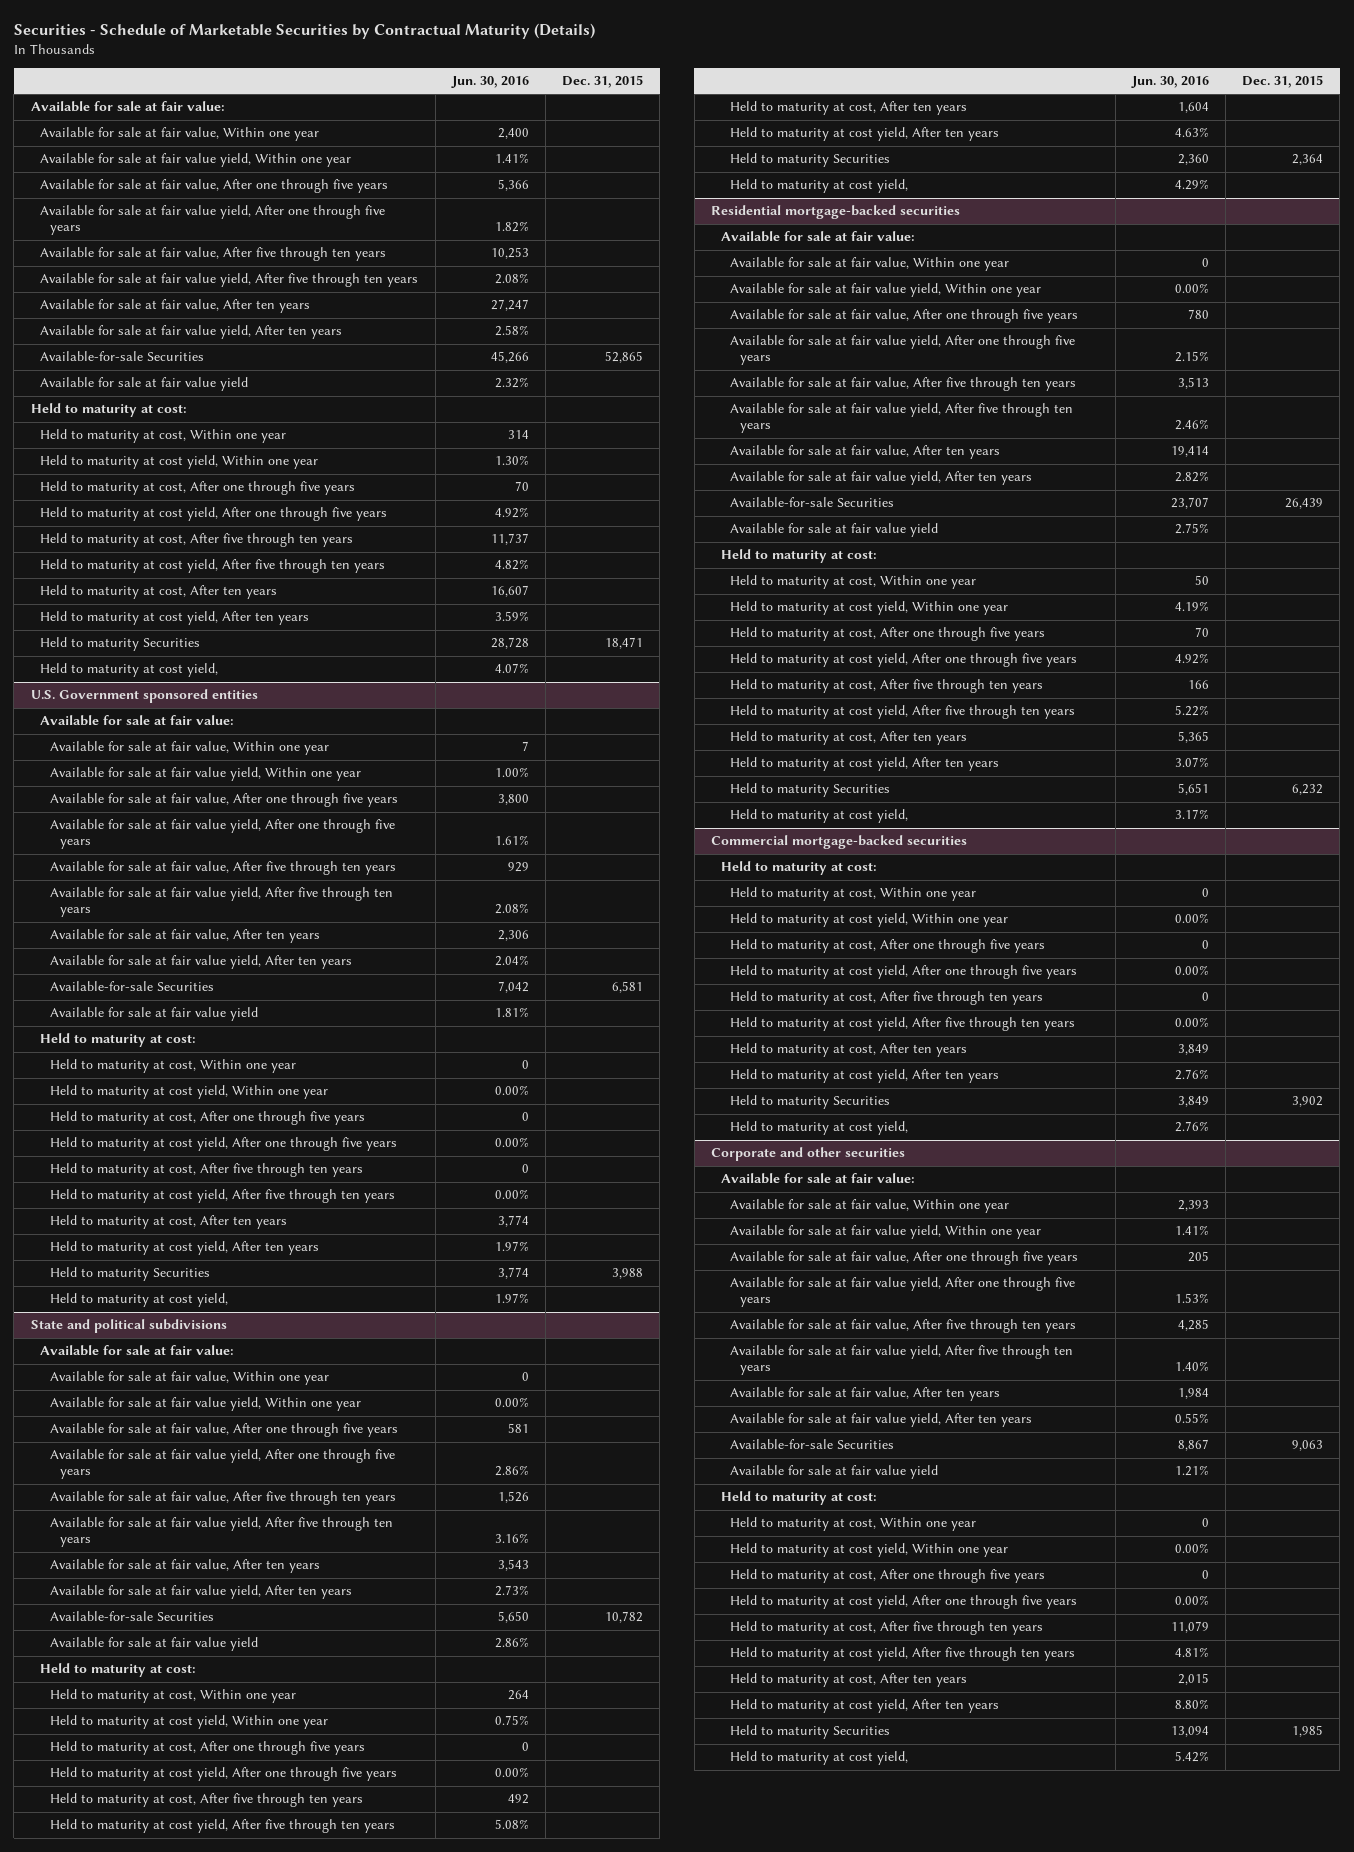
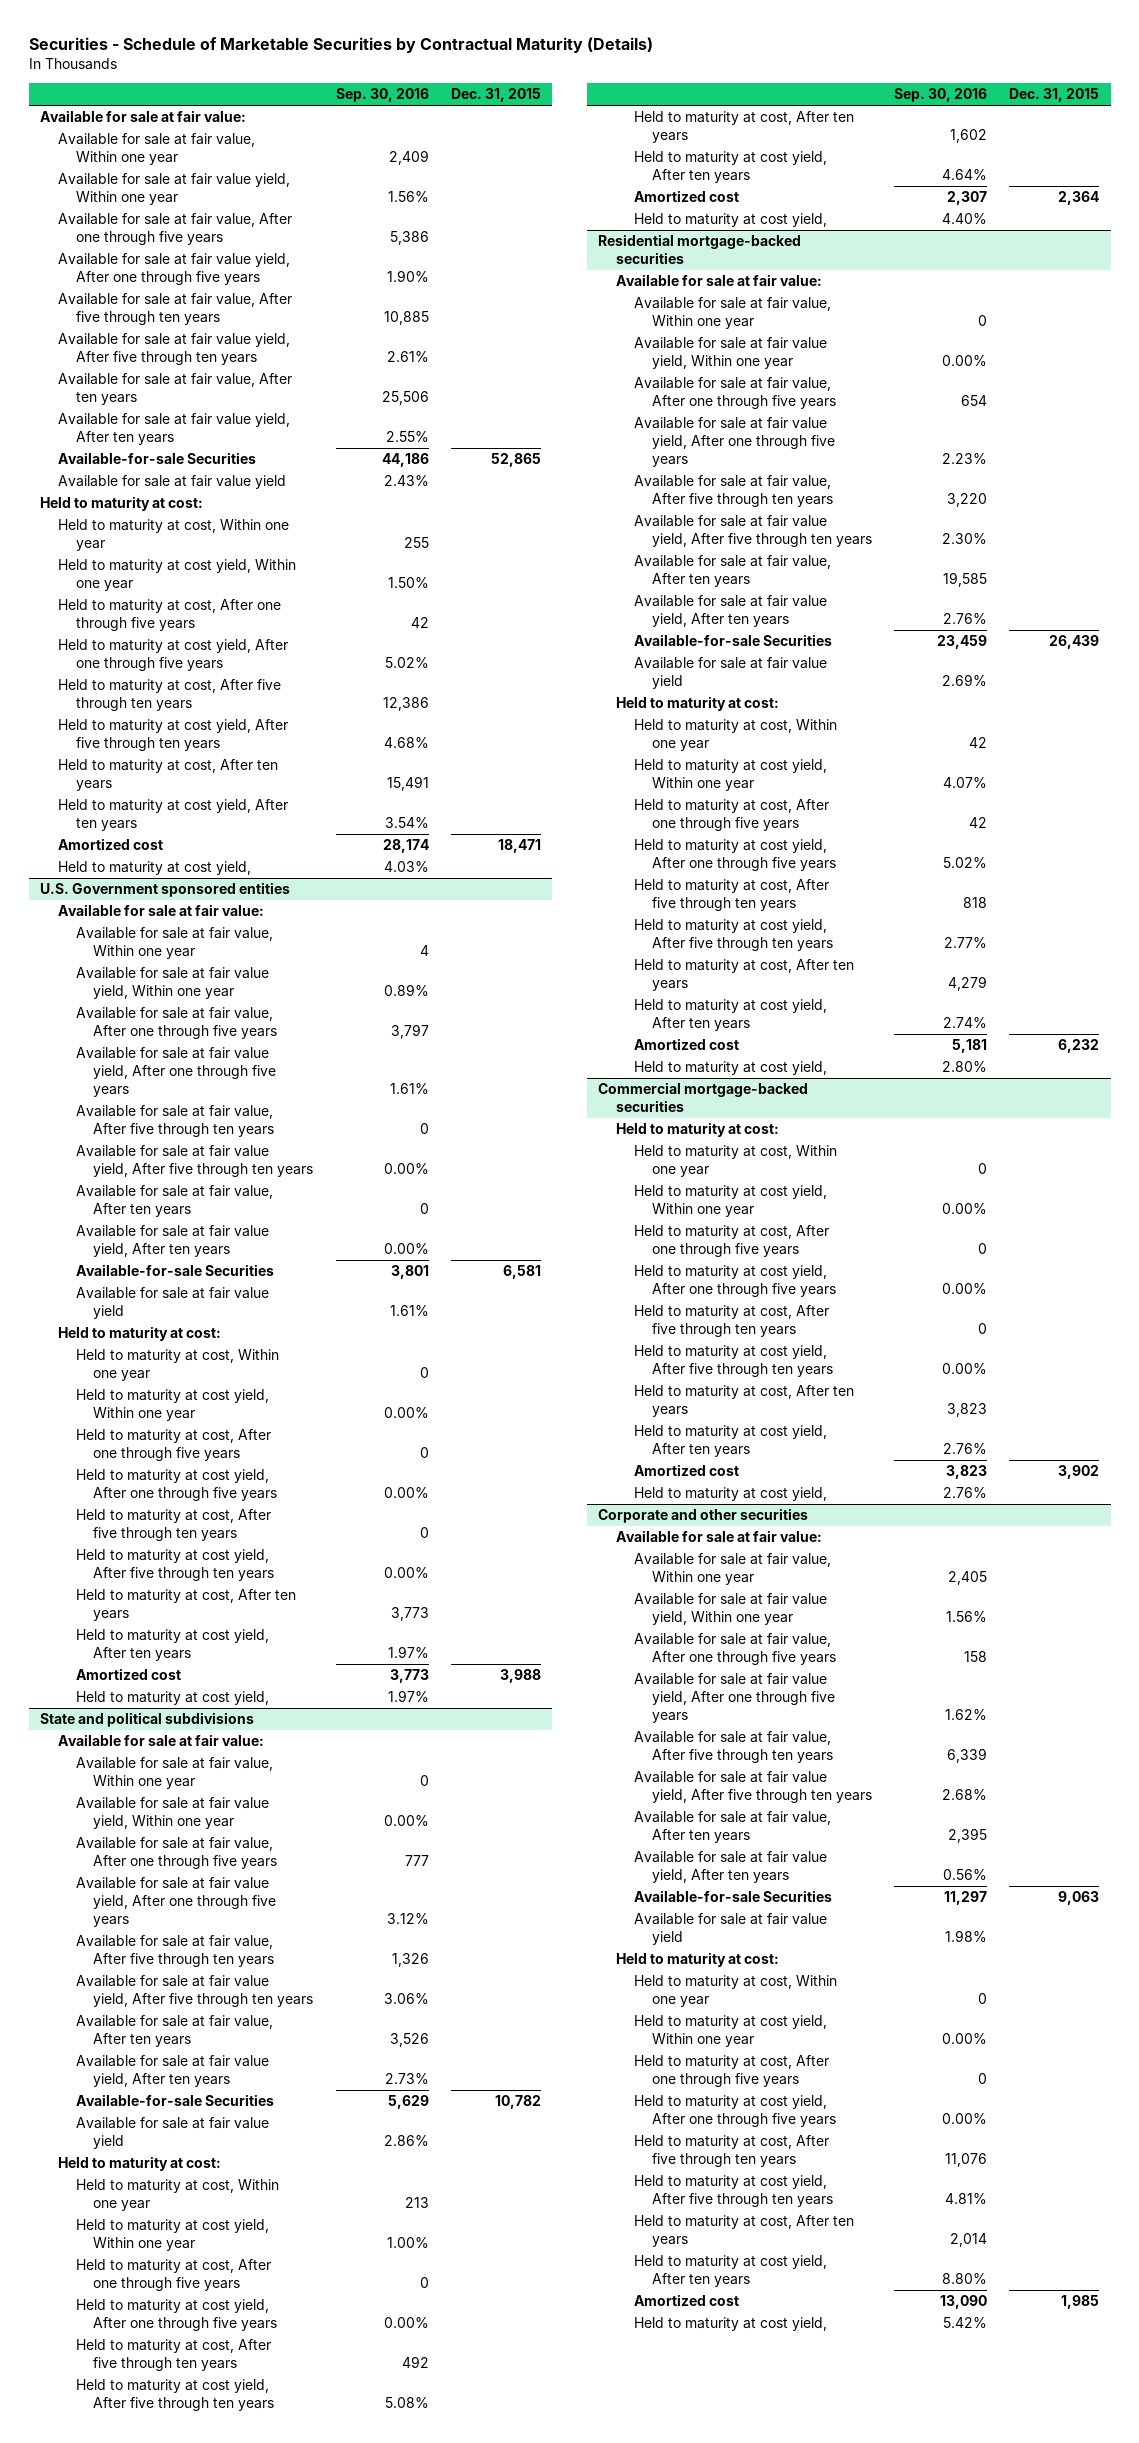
- | Jun. 30, 2016 | Dec. 31, 2015
+ | Sep. 30, 2016 | Dec. 31, 2015
- Held to maturity Securities | 28,728 | 18,471
+ Amortized cost | 28,174 | 18,471
@ U.S. Government sponsored entities
- Held to maturity Securities | 3,774 | 3,988
+ Amortized cost | 3,773 | 3,988
@ State and political subdivisions
- Held to maturity Securities | 2,360 | 2,364
+ Amortized cost | 2,307 | 2,364
@ Residential mortgage-backed securities
- Held to maturity Securities | 5,651 | 6,232
+ Amortized cost | 5,181 | 6,232
@ Commercial mortgage-backed securities
- Held to maturity Securities | 3,849 | 3,902
+ Amortized cost | 3,823 | 3,902
@ Corporate and other securities
- Held to maturity Securities | 13,094 | 1,985
+ Amortized cost | 13,090 | 1,985

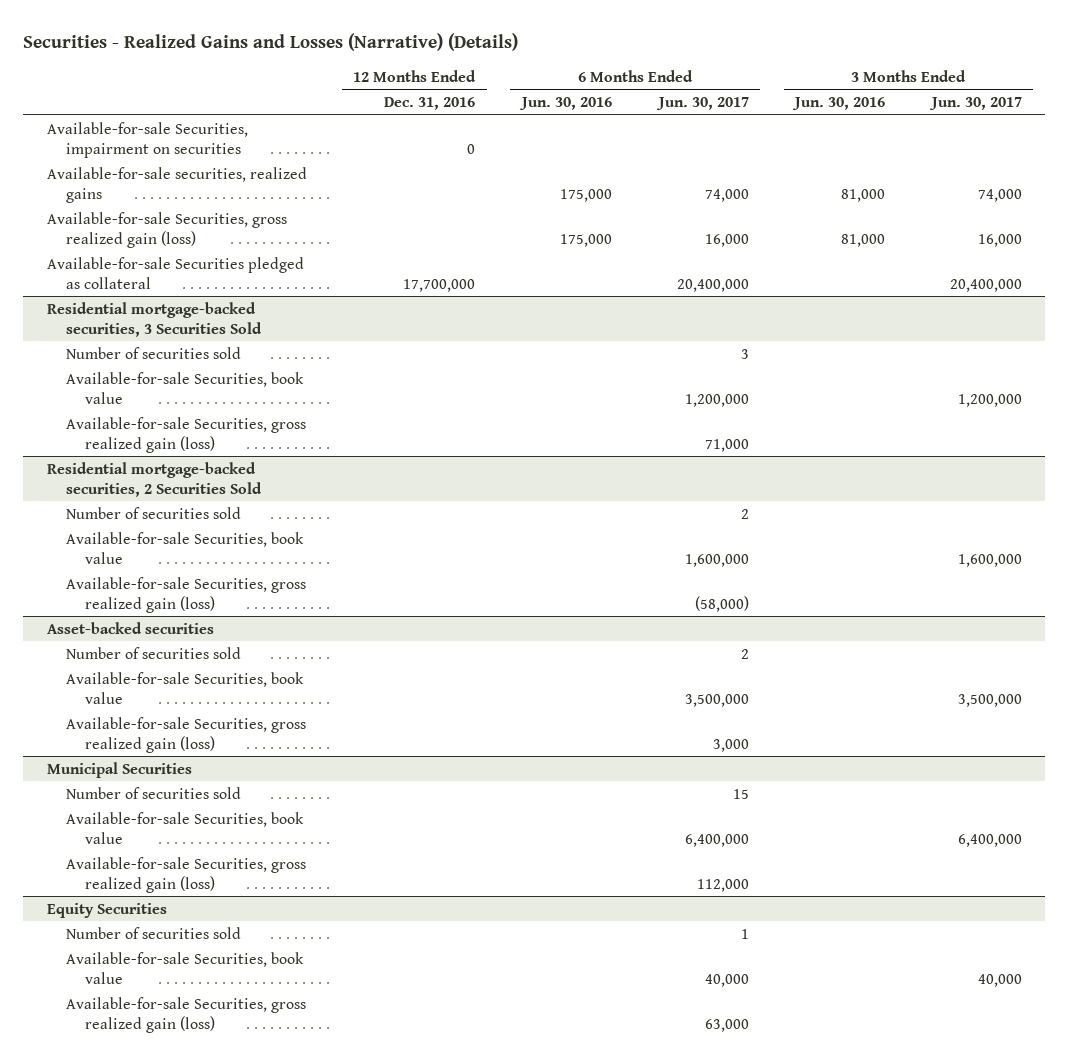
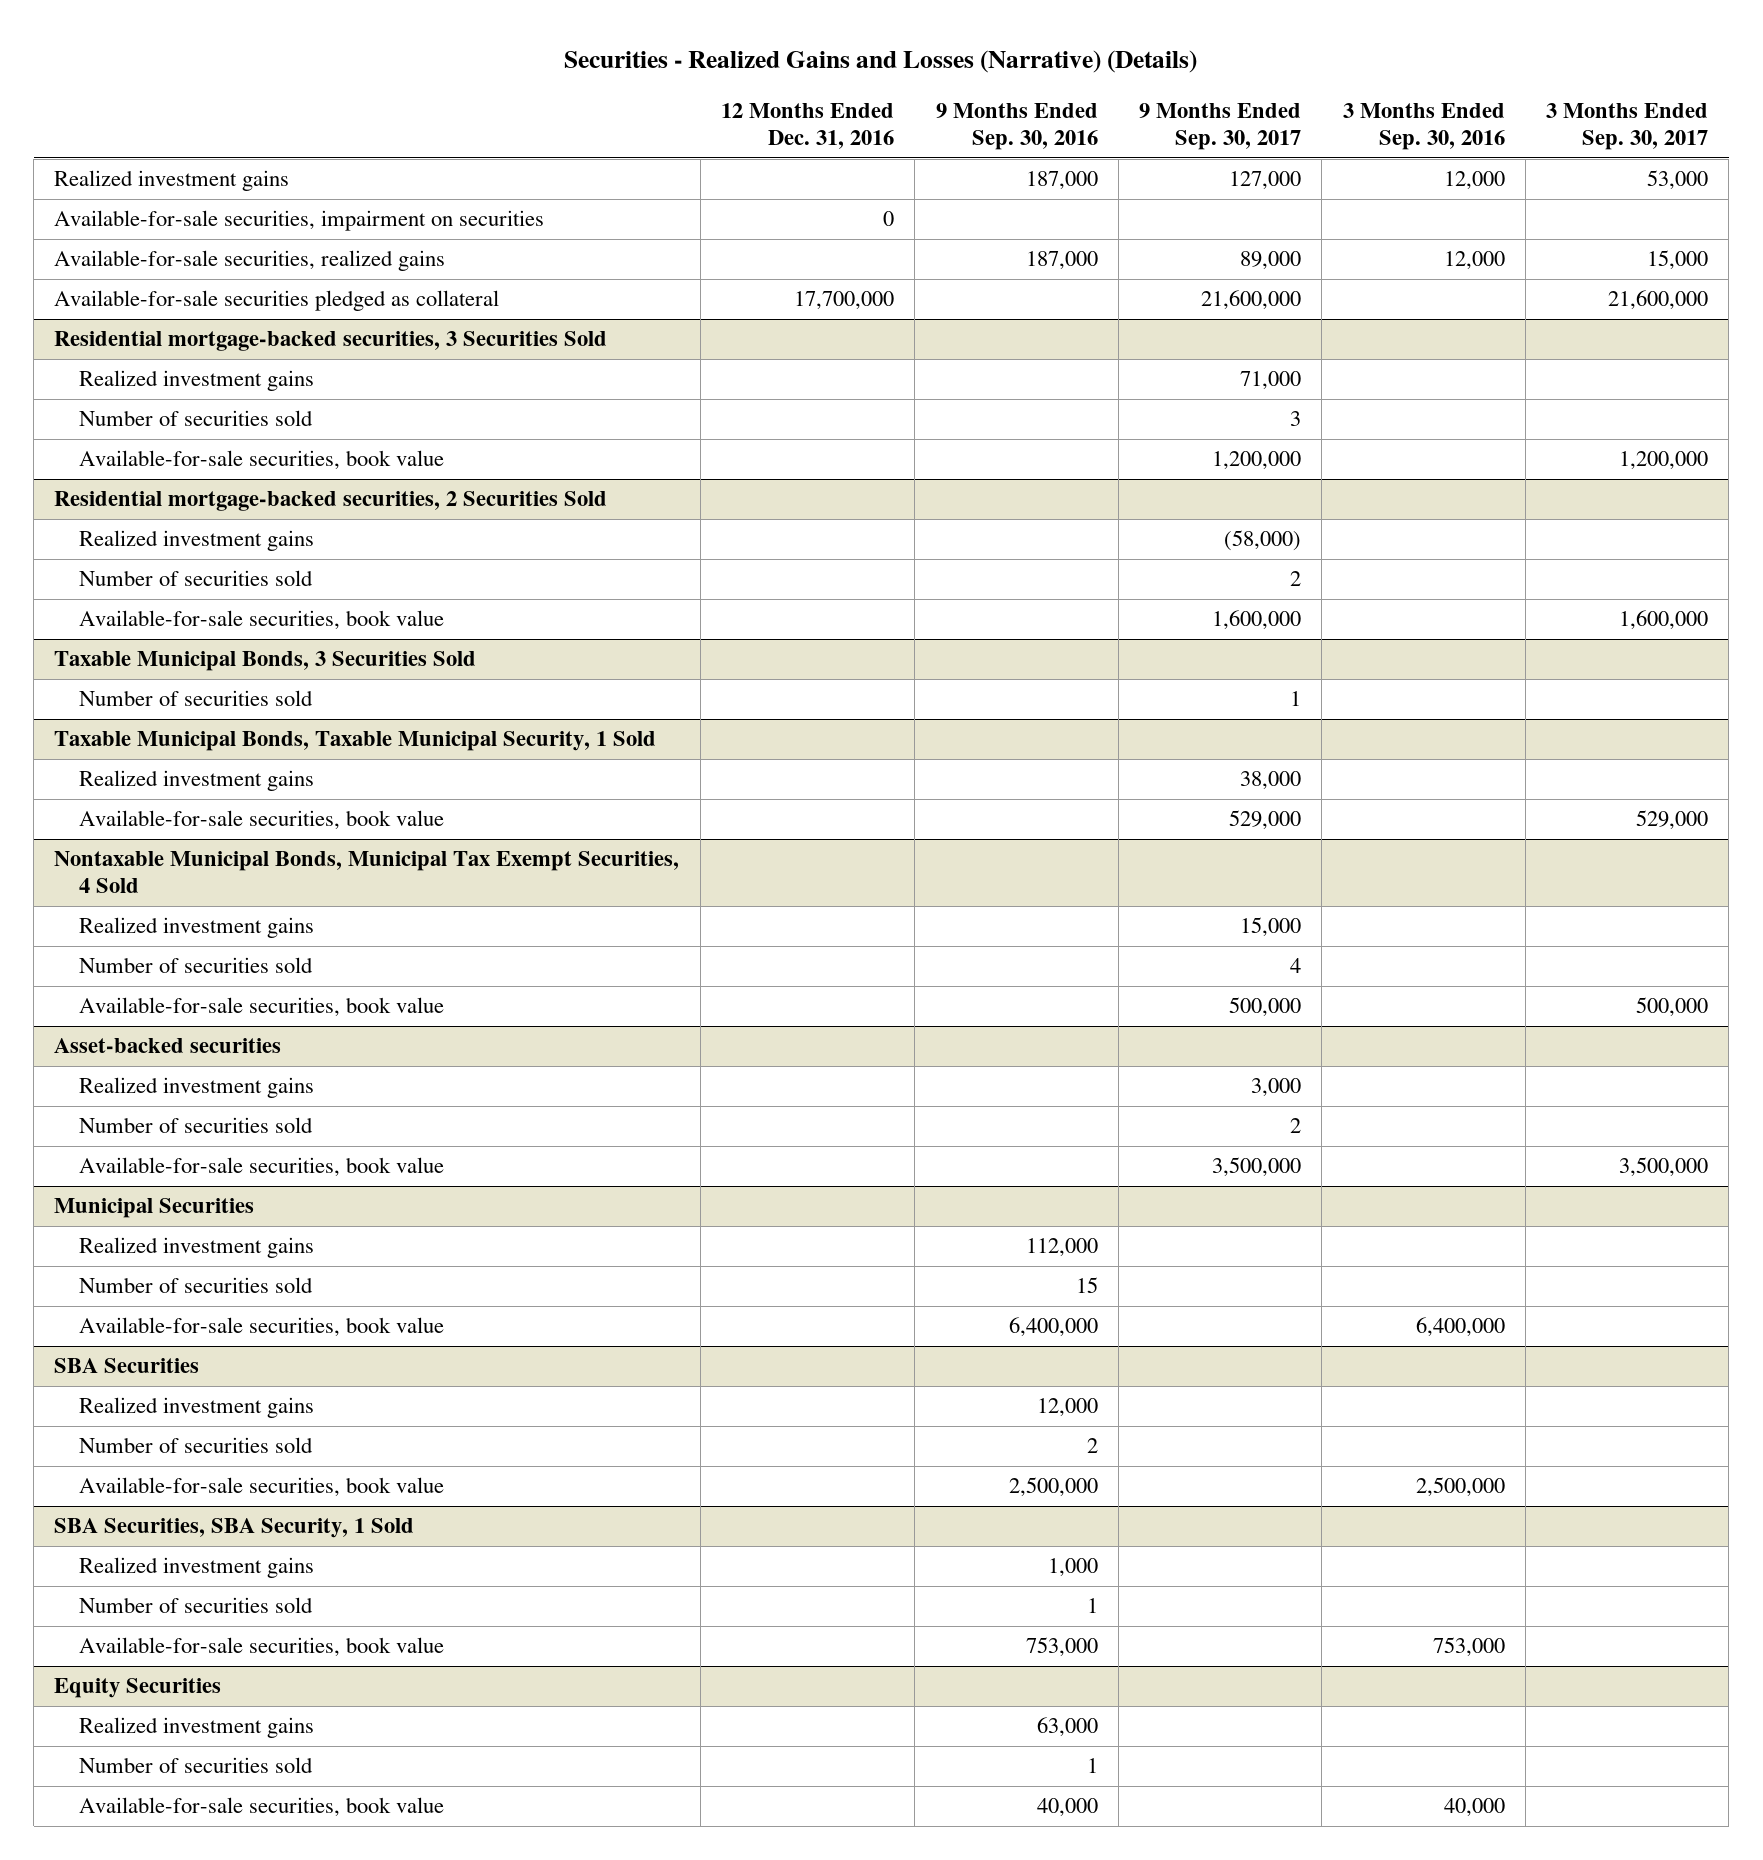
- | 12 Months Ended Dec. 31, 2016 | 6 Months Ended Jun. 30, 2016 | 6 Months Ended Jun. 30, 2017 | 3 Months Ended Jun. 30, 2016 | 3 Months Ended Jun. 30, 2017
+ | 12 Months Ended Dec. 31, 2016 | 9 Months Ended Sep. 30, 2016 | 9 Months Ended Sep. 30, 2017 | 3 Months Ended Sep. 30, 2016 | 3 Months Ended Sep. 30, 2017
- Available-for-sale Securities, impairment on securities | 0 | | | |
+ Realized investment gains | | 187,000 | 127,000 | 12,000 | 53,000
+ Available-for-sale securities, impairment on securities | 0 | | | |
- Available-for-sale Securities, gross realized gain (loss) | | 175,000 | 16,000 | 81,000 | 16,000
- Available-for-sale Securities pledged as collateral | 17,700,000 | | 20,400,000 | | 20,400,000
+ Available-for-sale securities pledged as collateral | 17,700,000 | | 21,600,000 | | 21,600,000
@ Residential mortgage-backed securities, 3 Securities Sold
+ Realized investment gains | | | 71,000 | |
- Available-for-sale Securities, book value | | | 1,200,000 | | 1,200,000
- Available-for-sale Securities, gross realized gain (loss) | | | 71,000 | |
+ Available-for-sale securities, book value | | | 1,200,000 | | 1,200,000
@ Residential mortgage-backed securities, 2 Securities Sold
+ Realized investment gains | | | (58,000) | |
- Available-for-sale Securities, book value | | | 1,600,000 | | 1,600,000
- Available-for-sale Securities, gross realized gain (loss) | | | (58,000) | |
+ Available-for-sale securities, book value | | | 1,600,000 | | 1,600,000
+ Taxable Municipal Bonds, 3 Securities Sold
+ Number of securities sold | | | 1 | |
+ Taxable Municipal Bonds, Taxable Municipal Security, 1 Sold
+ Realized investment gains | | | 38,000 | |
+ Available-for-sale securities, book value | | | 529,000 | | 529,000
+ Nontaxable Municipal Bonds, Municipal Tax Exempt Securities, 4 Sold
+ Realized investment gains | | | 15,000 | |
+ Number of securities sold | | | 4 | |
+ Available-for-sale securities, book value | | | 500,000 | | 500,000
@ Asset-backed securities
+ Realized investment gains | | | 3,000 | |
- Available-for-sale Securities, book value | | | 3,500,000 | | 3,500,000
- Available-for-sale Securities, gross realized gain (loss) | | | 3,000 | |
+ Available-for-sale securities, book value | | | 3,500,000 | | 3,500,000
@ Municipal Securities
+ Realized investment gains | | 112,000 | | |
- Available-for-sale Securities, book value | | | 6,400,000 | | 6,400,000
- Available-for-sale Securities, gross realized gain (loss) | | | 112,000 | |
+ Available-for-sale securities, book value | | 6,400,000 | | 6,400,000 |
+ SBA Securities
+ Realized investment gains | | 12,000 | | |
+ Number of securities sold | | 2 | | |
+ Available-for-sale securities, book value | | 2,500,000 | | 2,500,000 |
+ SBA Securities, SBA Security, 1 Sold
+ Realized investment gains | | 1,000 | | |
+ Number of securities sold | | 1 | | |
+ Available-for-sale securities, book value | | 753,000 | | 753,000 |
@ Equity Securities
+ Realized investment gains | | 63,000 | | |
- Available-for-sale Securities, book value | | | 40,000 | | 40,000
- Available-for-sale Securities, gross realized gain (loss) | | | 63,000 | |
+ Available-for-sale securities, book value | | 40,000 | | 40,000 |

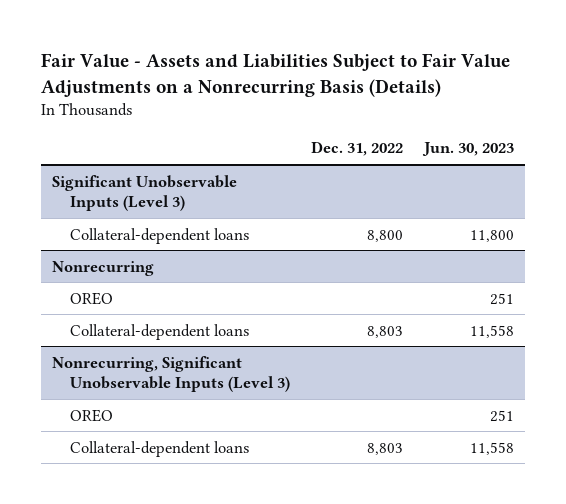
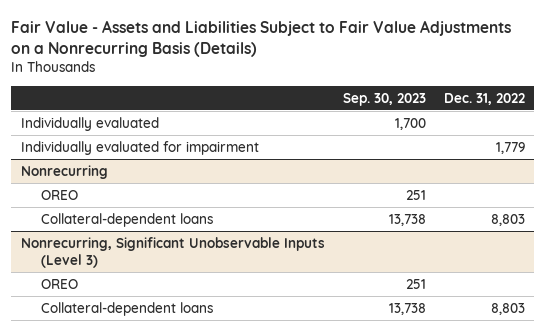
- | Dec. 31, 2022 | Jun. 30, 2023
+ | Sep. 30, 2023 | Dec. 31, 2022
- Significant Unobservable Inputs (Level 3)
- Collateral-dependent loans | 8,800 | 11,800
+ Individually evaluated | 1,700 |
+ Individually evaluated for impairment | | 1,779

